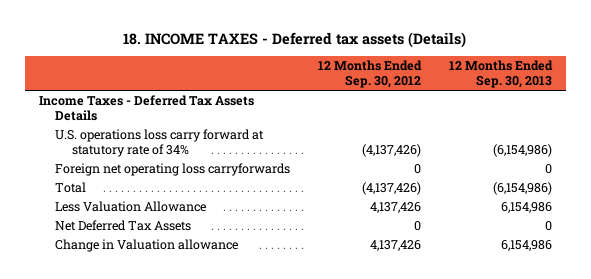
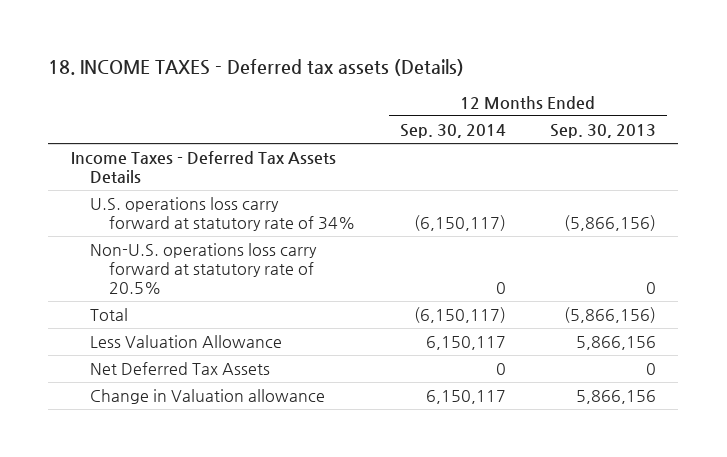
- | 12 Months Ended Sep. 30, 2012 | 12 Months Ended Sep. 30, 2013
+ | 12 Months Ended Sep. 30, 2014 | 12 Months Ended Sep. 30, 2013
- U.S. operations loss carry forward at statutory rate of 34% | (4,137,426) | (6,154,986)
- Foreign net operating loss carryforwards | 0 | 0
- Total | (4,137,426) | (6,154,986)
- Less Valuation Allowance | 4,137,426 | 6,154,986
+ U.S. operations loss carry forward at statutory rate of 34% | (6,150,117) | (5,866,156)
+ Non-U.S. operations loss carry forward at statutory rate of 20.5% | 0 | 0
+ Total | (6,150,117) | (5,866,156)
+ Less Valuation Allowance | 6,150,117 | 5,866,156
- Change in Valuation allowance | 4,137,426 | 6,154,986
+ Change in Valuation allowance | 6,150,117 | 5,866,156

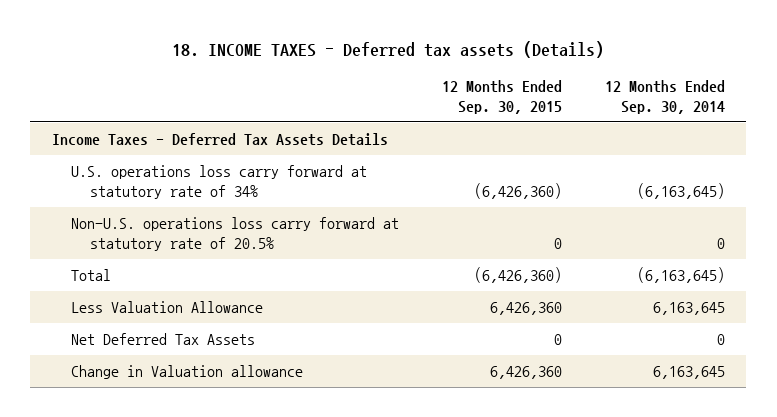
- | 12 Months Ended Sep. 30, 2014 | 12 Months Ended Sep. 30, 2013
+ | 12 Months Ended Sep. 30, 2015 | 12 Months Ended Sep. 30, 2014
- U.S. operations loss carry forward at statutory rate of 34% | (6,150,117) | (5,866,156)
+ U.S. operations loss carry forward at statutory rate of 34% | (6,426,360) | (6,163,645)
- Total | (6,150,117) | (5,866,156)
- Less Valuation Allowance | 6,150,117 | 5,866,156
+ Total | (6,426,360) | (6,163,645)
+ Less Valuation Allowance | 6,426,360 | 6,163,645
- Change in Valuation allowance | 6,150,117 | 5,866,156
+ Change in Valuation allowance | 6,426,360 | 6,163,645

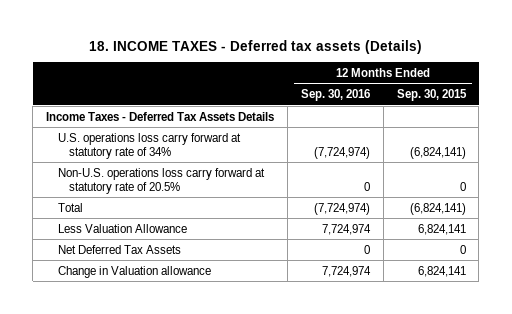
- | 12 Months Ended Sep. 30, 2015 | 12 Months Ended Sep. 30, 2014
+ | 12 Months Ended Sep. 30, 2016 | 12 Months Ended Sep. 30, 2015
- U.S. operations loss carry forward at statutory rate of 34% | (6,426,360) | (6,163,645)
+ U.S. operations loss carry forward at statutory rate of 34% | (7,724,974) | (6,824,141)
- Total | (6,426,360) | (6,163,645)
- Less Valuation Allowance | 6,426,360 | 6,163,645
+ Total | (7,724,974) | (6,824,141)
+ Less Valuation Allowance | 7,724,974 | 6,824,141
- Change in Valuation allowance | 6,426,360 | 6,163,645
+ Change in Valuation allowance | 7,724,974 | 6,824,141

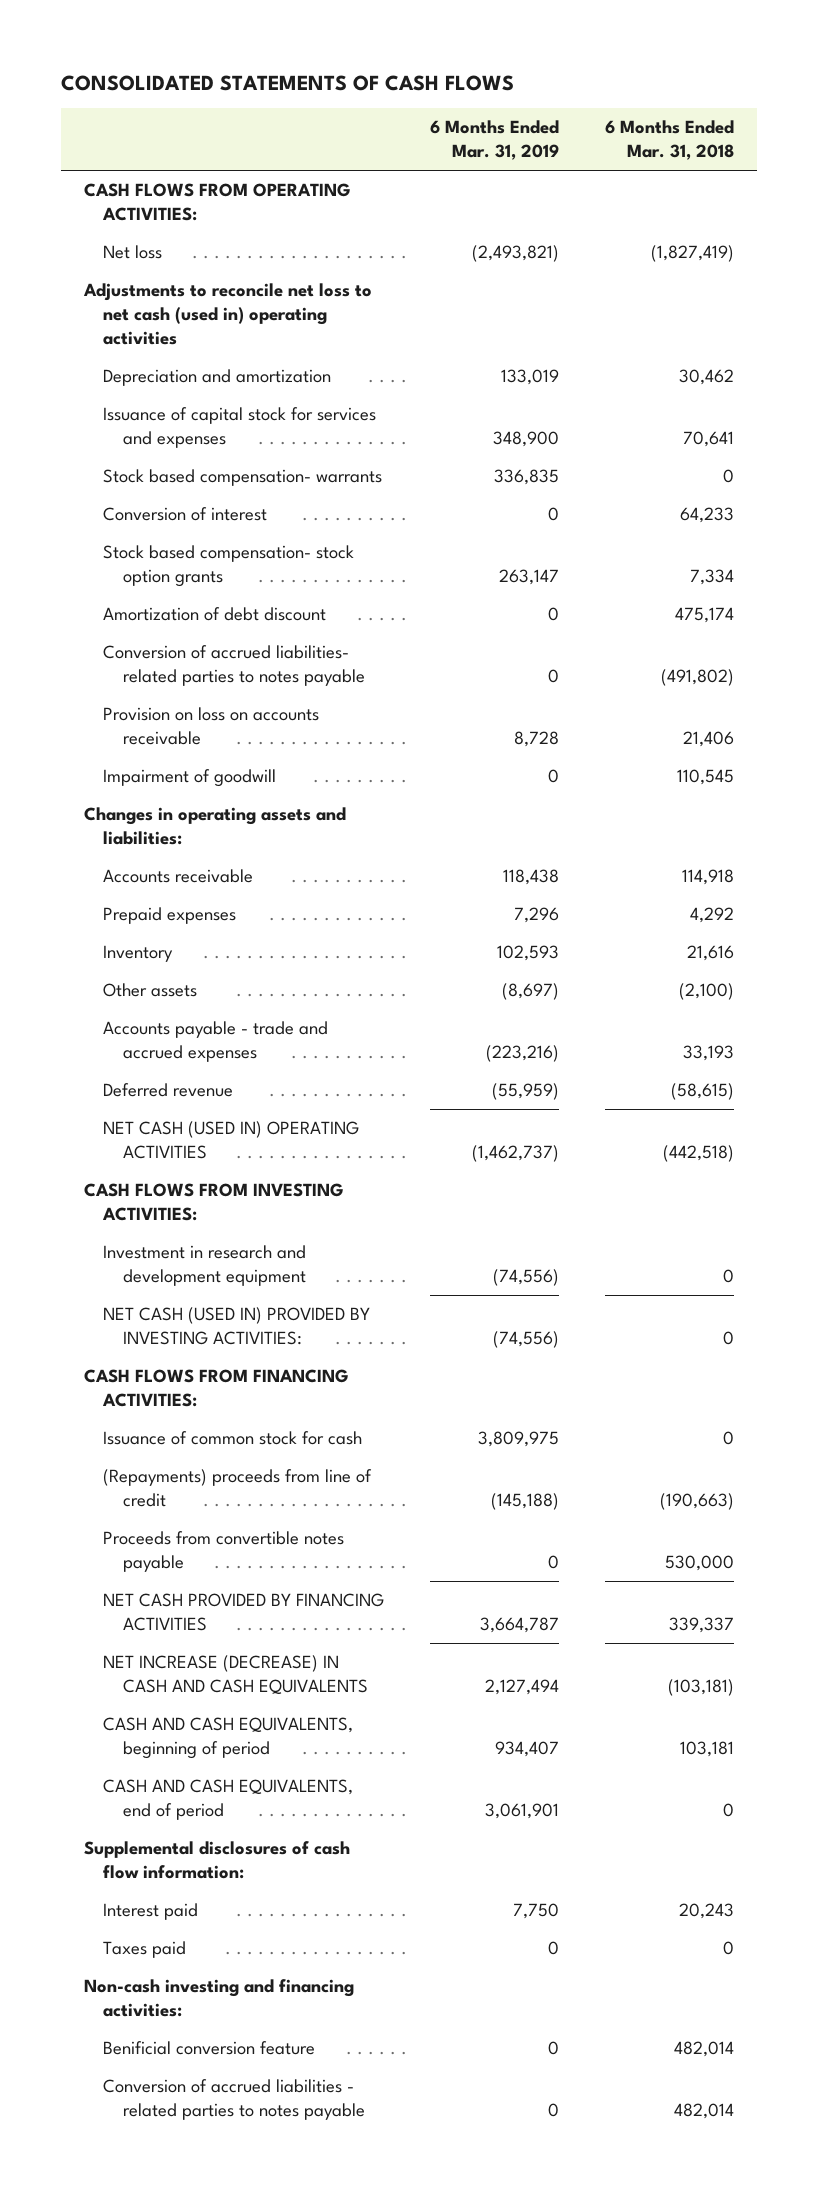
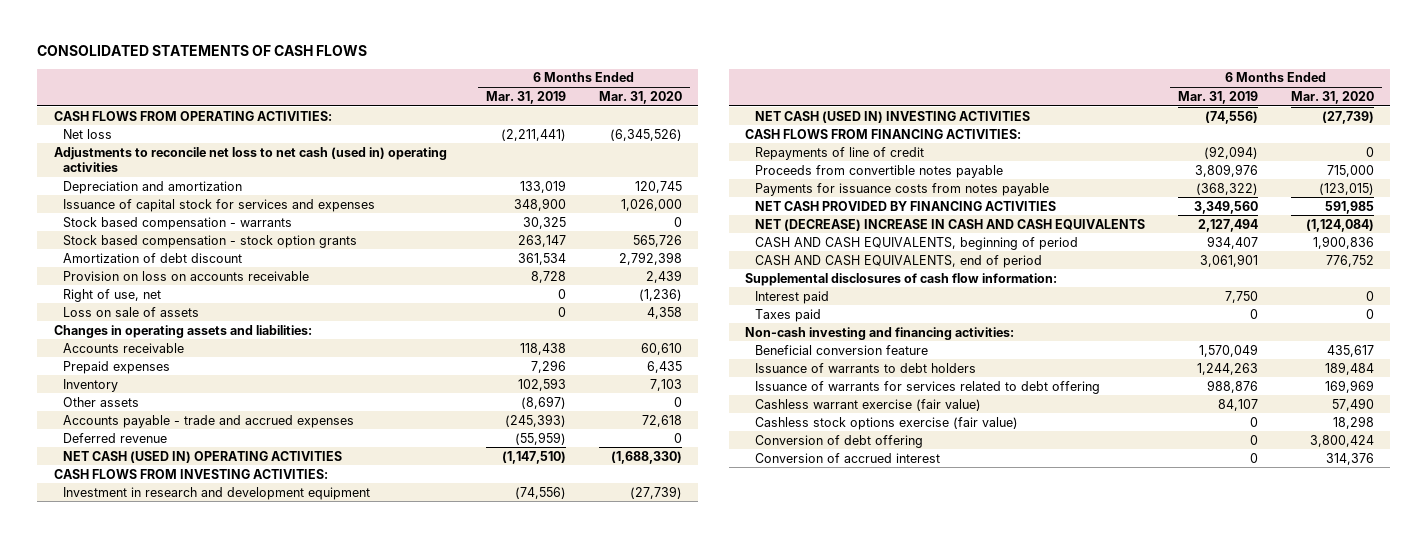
- | 6 Months Ended Mar. 31, 2019 | 6 Months Ended Mar. 31, 2018
+ | 6 Months Ended Mar. 31, 2019 | 6 Months Ended Mar. 31, 2020
- Net loss | (2,493,821) | (1,827,419)
+ Net loss | (2,211,441) | (6,345,526)
- Stock based compensation- warrants | 336,835 | 0
- Conversion of interest | 0 | 64,233
- Stock based compensation- stock option grants | 263,147 | 7,334
- Amortization of debt discount | 0 | 475,174
- Conversion of accrued liabilities- related parties to notes payable | 0 | (491,802)
+ Stock based compensation - warrants | 30,325 | 0
+ Stock based compensation - stock option grants | 263,147 | 565,726
+ Amortization of debt discount | 361,534 | 2,792,398
- Impairment of goodwill | 0 | 110,545
+ Right of use, net | 0 | (1,236)
+ Loss on sale of assets | 0 | 4,358
- Accounts payable - trade and accrued expenses | (223,216) | 33,193
+ Accounts payable - trade and accrued expenses | (245,393) | 72,618
- NET CASH (USED IN) OPERATING ACTIVITIES | (1,462,737) | (442,518)
+ NET CASH (USED IN) OPERATING ACTIVITIES | (1,147,510) | (1,688,330)
- NET CASH (USED IN) PROVIDED BY INVESTING ACTIVITIES: | (74,556) | 0
+ NET CASH (USED IN) INVESTING ACTIVITIES | (74,556) | (27,739)
- Issuance of common stock for cash | 3,809,975 | 0
- (Repayments) proceeds from line of credit | (145,188) | (190,663)
- Proceeds from convertible notes payable | 0 | 530,000
- NET CASH PROVIDED BY FINANCING ACTIVITIES | 3,664,787 | 339,337
- NET INCREASE (DECREASE) IN CASH AND CASH EQUIVALENTS | 2,127,494 | (103,181)
+ Repayments of line of credit | (92,094) | 0
+ Proceeds from convertible notes payable | 3,809,976 | 715,000
+ Payments for issuance costs from notes payable | (368,322) | (123,015)
+ NET CASH PROVIDED BY FINANCING ACTIVITIES | 3,349,560 | 591,985
+ NET (DECREASE) INCREASE IN CASH AND CASH EQUIVALENTS | 2,127,494 | (1,124,084)
- Benificial conversion feature | 0 | 482,014
- Conversion of accrued liabilities - related parties to notes payable | 0 | 482,014
+ Beneficial conversion feature | 1,570,049 | 435,617
+ Issuance of warrants to debt holders | 1,244,263 | 189,484
+ Issuance of warrants for services related to debt offering | 988,876 | 169,969
+ Cashless warrant exercise (fair value) | 84,107 | 57,490
+ Cashless stock options exercise (fair value) | 0 | 18,298
+ Conversion of debt offering | 0 | 3,800,424
+ Conversion of accrued interest | 0 | 314,376

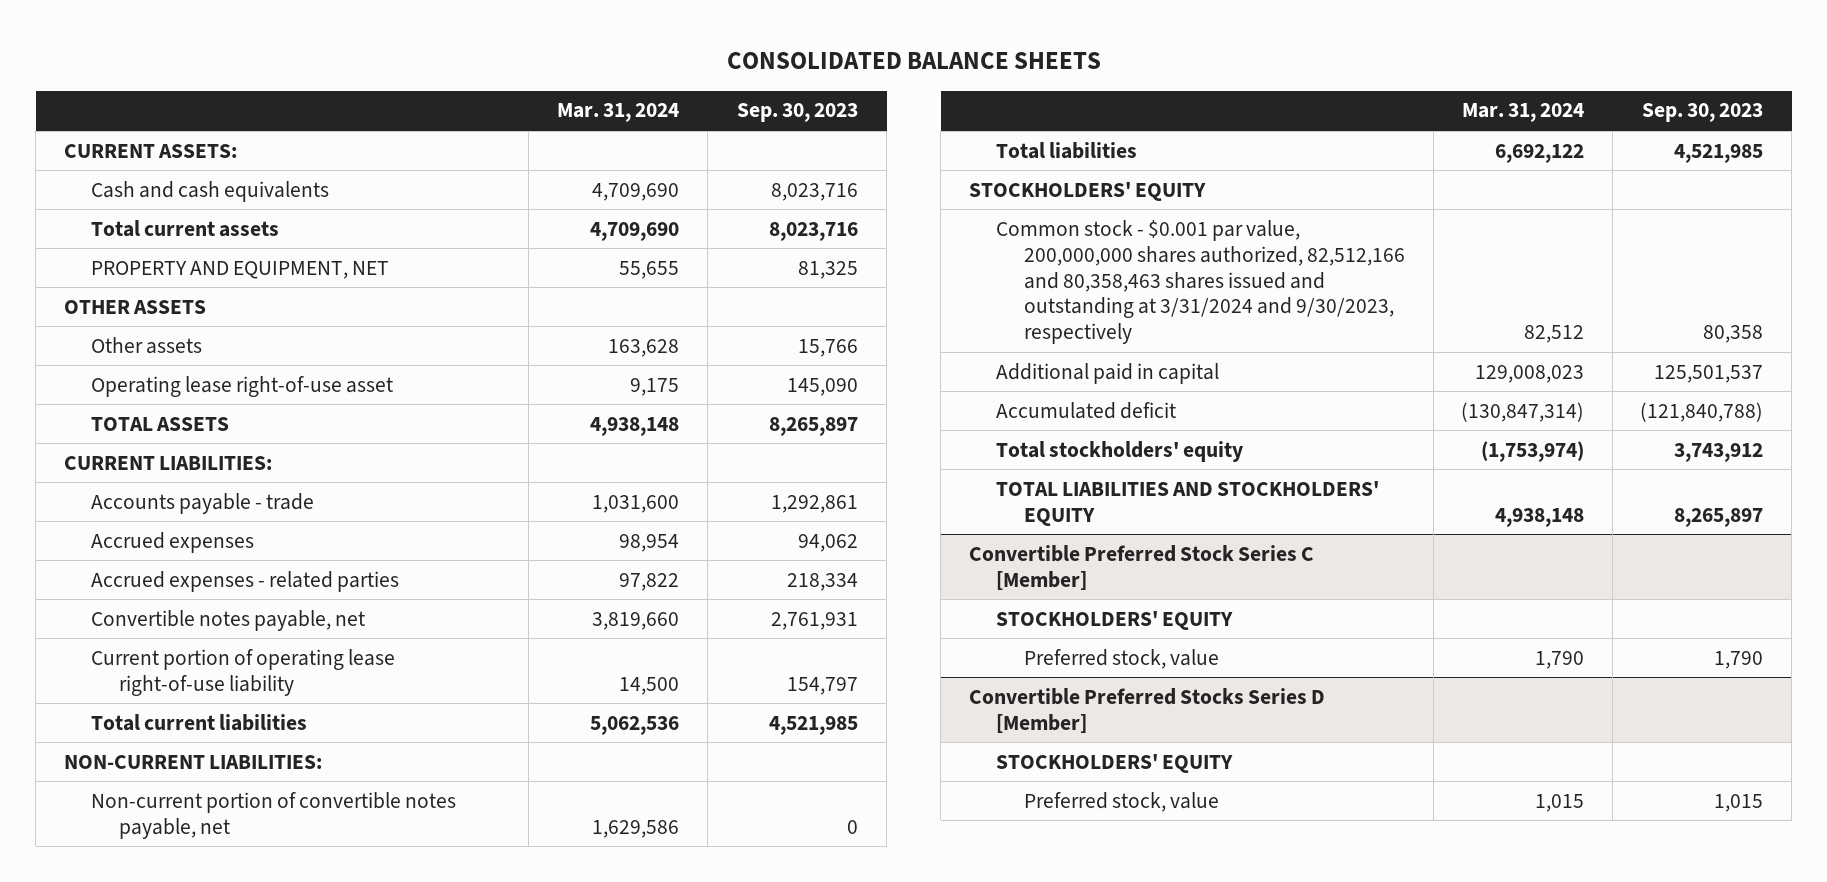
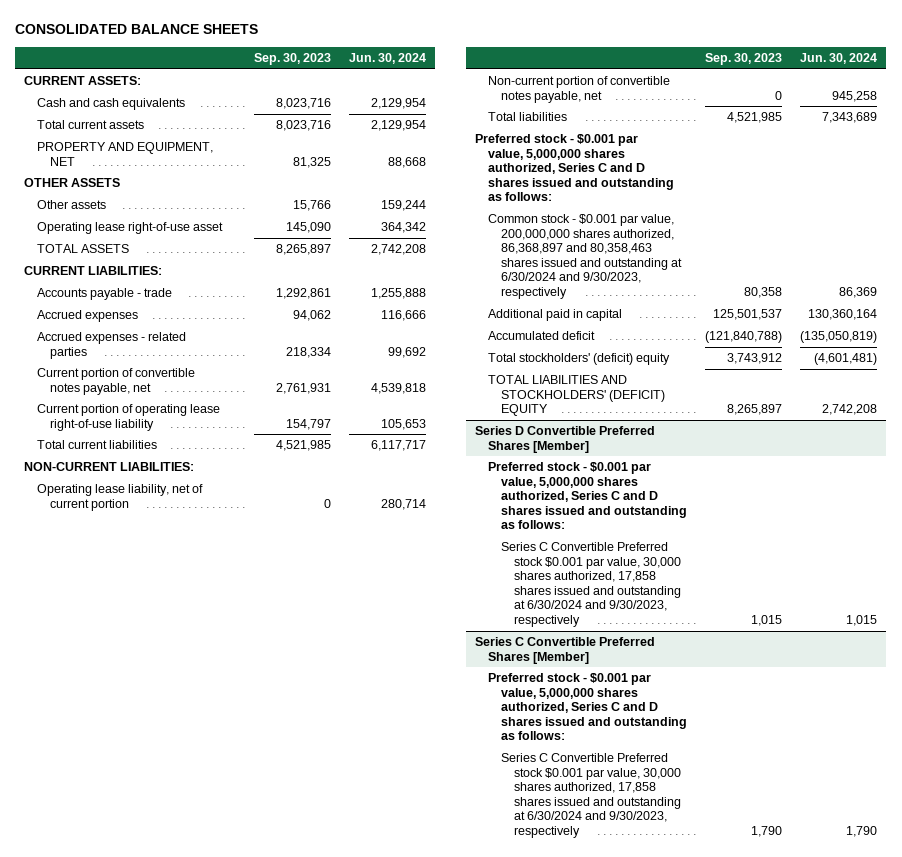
- | Mar. 31, 2024 | Sep. 30, 2023
+ | Sep. 30, 2023 | Jun. 30, 2024
- Convertible notes payable, net | 3,819,660 | 2,761,931
+ Current portion of convertible notes payable, net | 2,761,931 | 4,539,818
+ Operating lease liability, net of current portion | 0 | 280,714
- STOCKHOLDERS' EQUITY
- Common stock - $0.001 par value, 200,000,000 shares authorized, 82,512,166 and 80,358,463 shares issued and outstanding at 3/31/2024 and 9/30/2023, respectively | 82,512 | 80,358
+ Preferred stock - $0.001 par value, 5,000,000 shares authorized, Series C and D shares issued and outstanding as follows:
+ Common stock - $0.001 par value, 200,000,000 shares authorized, 86,368,897 and 80,358,463 shares issued and outstanding at 6/30/2024 and 9/30/2023, respectively | 80,358 | 86,369
- Total stockholders' equity | (1,753,974) | 3,743,912
- TOTAL LIABILITIES AND STOCKHOLDERS' EQUITY | 4,938,148 | 8,265,897
- Convertible Preferred Stock Series C [Member]
- STOCKHOLDERS' EQUITY
- Preferred stock, value | 1,790 | 1,790
- Convertible Preferred Stocks Series D [Member]
- STOCKHOLDERS' EQUITY
- Preferred stock, value | 1,015 | 1,015
+ Total stockholders' (deficit) equity | 3,743,912 | (4,601,481)
+ TOTAL LIABILITIES AND STOCKHOLDERS' (DEFICIT) EQUITY | 8,265,897 | 2,742,208
+ Series D Convertible Preferred Shares [Member]
+ Preferred stock - $0.001 par value, 5,000,000 shares authorized, Series C and D shares issued and outstanding as follows:
+ Series C Convertible Preferred stock $0.001 par value, 30,000 shares authorized, 17,858 shares issued and outstanding at 6/30/2024 and 9/30/2023, respectively | 1,015 | 1,015
+ Series C Convertible Preferred Shares [Member]
+ Preferred stock - $0.001 par value, 5,000,000 shares authorized, Series C and D shares issued and outstanding as follows:
+ Series C Convertible Preferred stock $0.001 par value, 30,000 shares authorized, 17,858 shares issued and outstanding at 6/30/2024 and 9/30/2023, respectively | 1,790 | 1,790

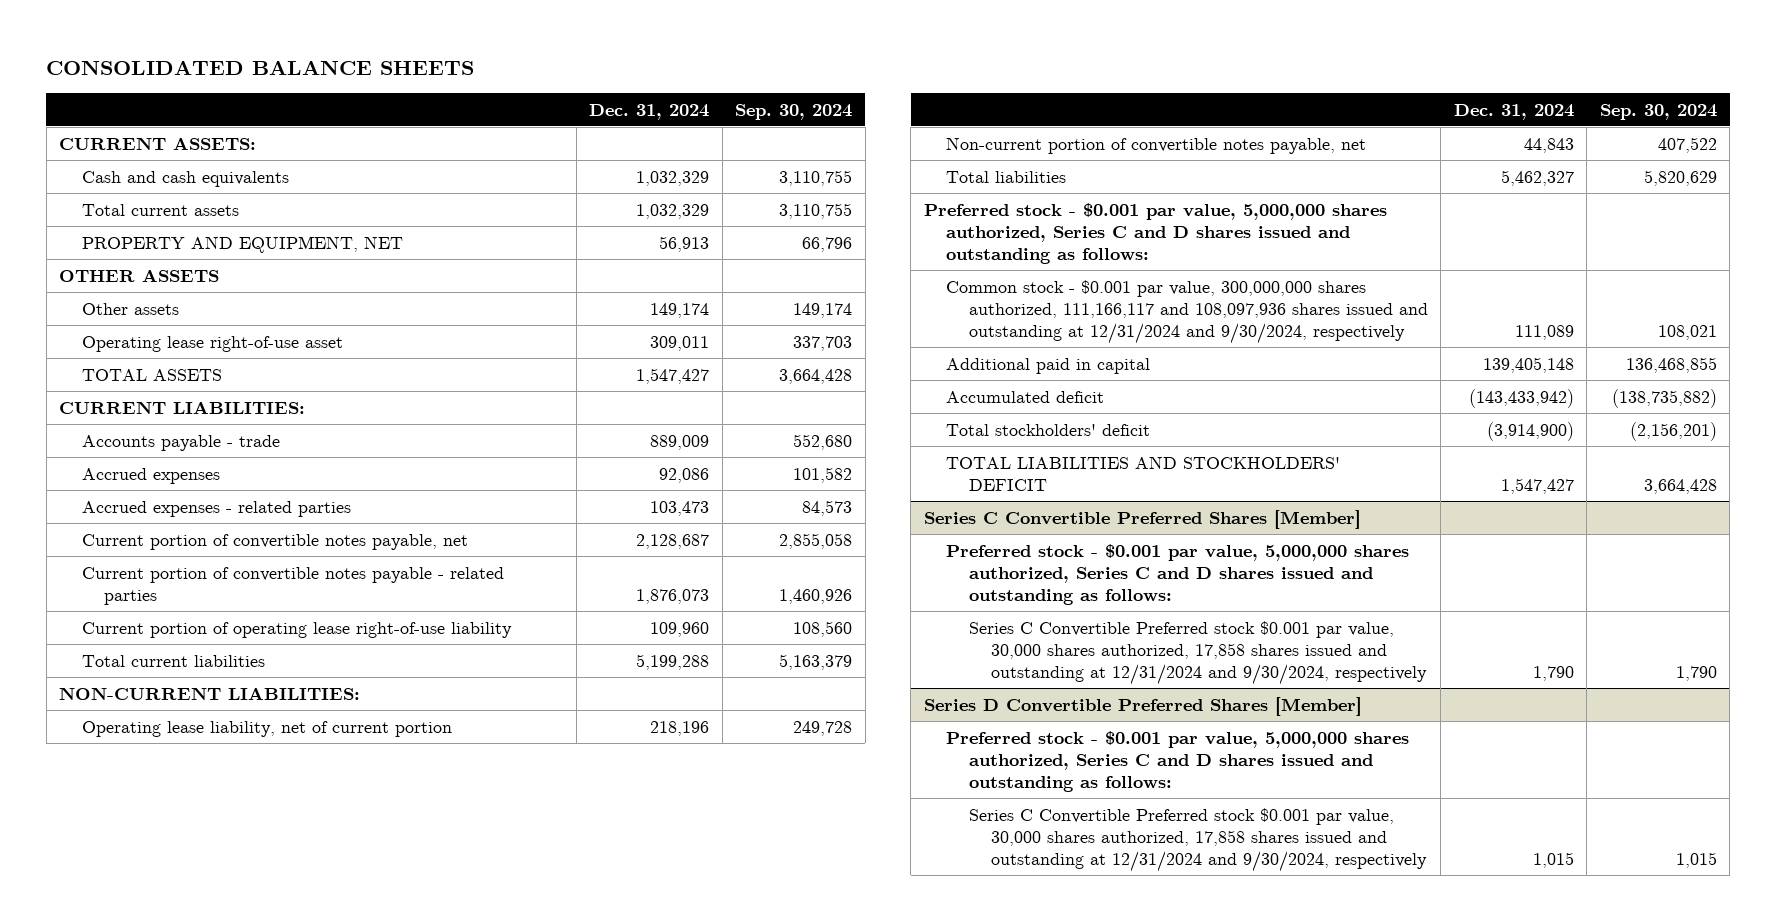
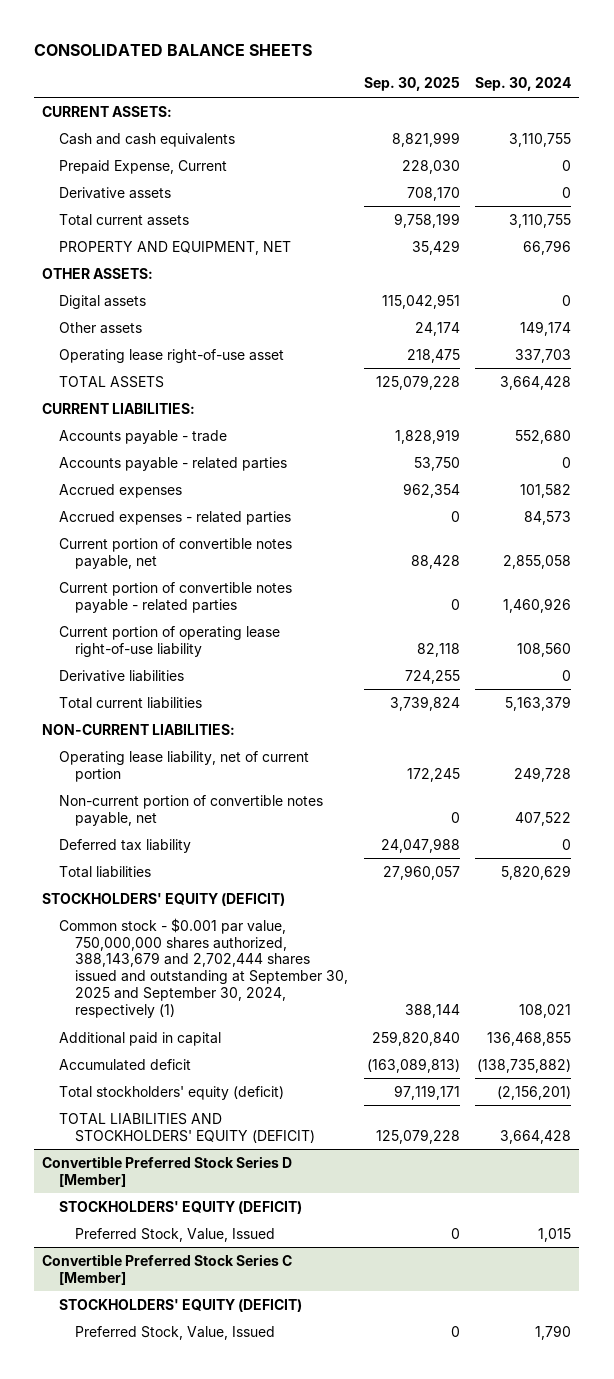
- | Dec. 31, 2024 | Sep. 30, 2024
+ | Sep. 30, 2025 | Sep. 30, 2024
+ Prepaid Expense, Current | 228,030 | 0
+ Derivative assets | 708,170 | 0
- OTHER ASSETS
+ OTHER ASSETS:
+ Digital assets | 115,042,951 | 0
+ Accounts payable - related parties | 53,750 | 0
+ Derivative liabilities | 724,255 | 0
+ Deferred tax liability | 24,047,988 | 0
- Preferred stock - $0.001 par value, 5,000,000 shares authorized, Series C and D shares issued and outstanding as follows:
- Common stock - $0.001 par value, 300,000,000 shares authorized, 111,166,117 and 108,097,936 shares issued and outstanding at 12/31/2024 and 9/30/2024, respectively | 111,089 | 108,021
+ STOCKHOLDERS' EQUITY (DEFICIT)
+ Common stock - $0.001 par value, 750,000,000 shares authorized, 388,143,679 and 2,702,444 shares issued and outstanding at September 30, 2025 and September 30, 2024, respectively (1) | 388,144 | 108,021
- Total stockholders' deficit | (3,914,900) | (2,156,201)
- TOTAL LIABILITIES AND STOCKHOLDERS' DEFICIT | 1,547,427 | 3,664,428
- Series C Convertible Preferred Shares [Member]
- Preferred stock - $0.001 par value, 5,000,000 shares authorized, Series C and D shares issued and outstanding as follows:
- Series C Convertible Preferred stock $0.001 par value, 30,000 shares authorized, 17,858 shares issued and outstanding at 12/31/2024 and 9/30/2024, respectively | 1,790 | 1,790
- Series D Convertible Preferred Shares [Member]
- Preferred stock - $0.001 par value, 5,000,000 shares authorized, Series C and D shares issued and outstanding as follows:
- Series C Convertible Preferred stock $0.001 par value, 30,000 shares authorized, 17,858 shares issued and outstanding at 12/31/2024 and 9/30/2024, respectively | 1,015 | 1,015
+ Total stockholders' equity (deficit) | 97,119,171 | (2,156,201)
+ TOTAL LIABILITIES AND STOCKHOLDERS' EQUITY (DEFICIT) | 125,079,228 | 3,664,428
+ Convertible Preferred Stock Series D [Member]
+ STOCKHOLDERS' EQUITY (DEFICIT)
+ Preferred Stock, Value, Issued | 0 | 1,015
+ Convertible Preferred Stock Series C [Member]
+ STOCKHOLDERS' EQUITY (DEFICIT)
+ Preferred Stock, Value, Issued | 0 | 1,790

